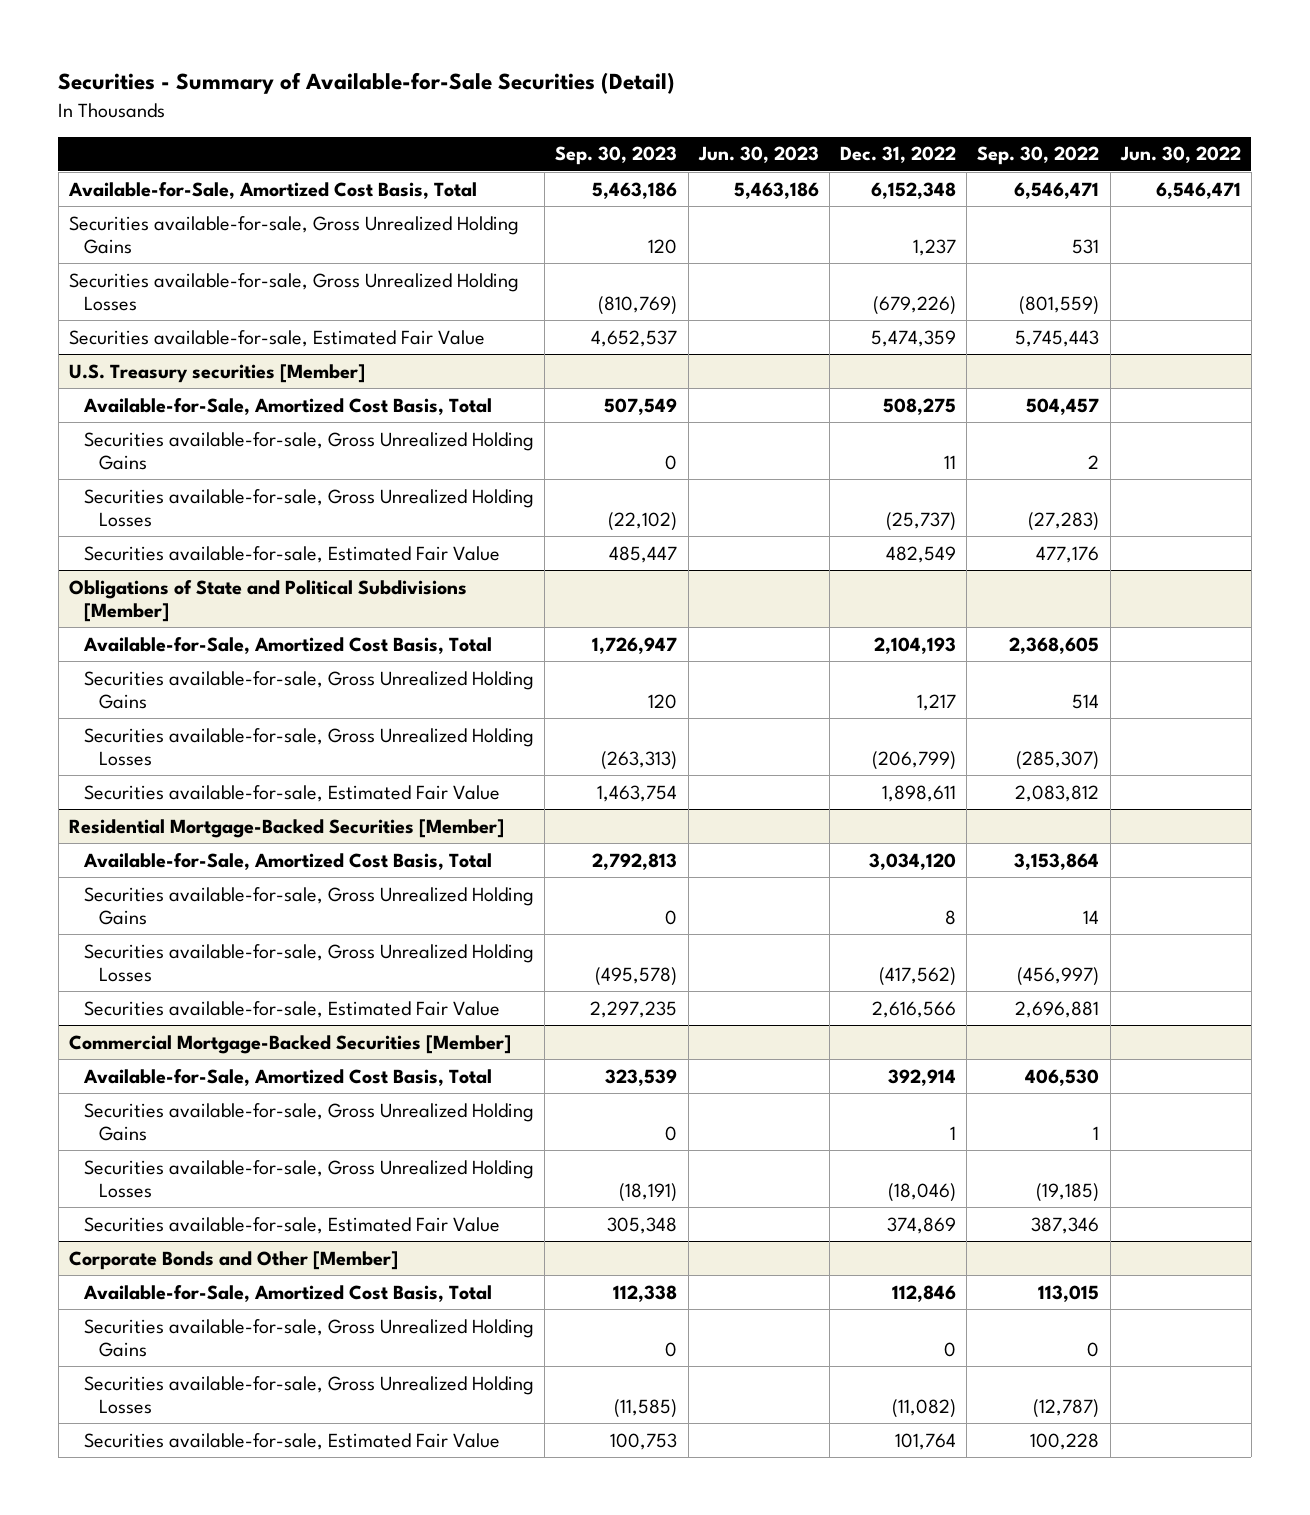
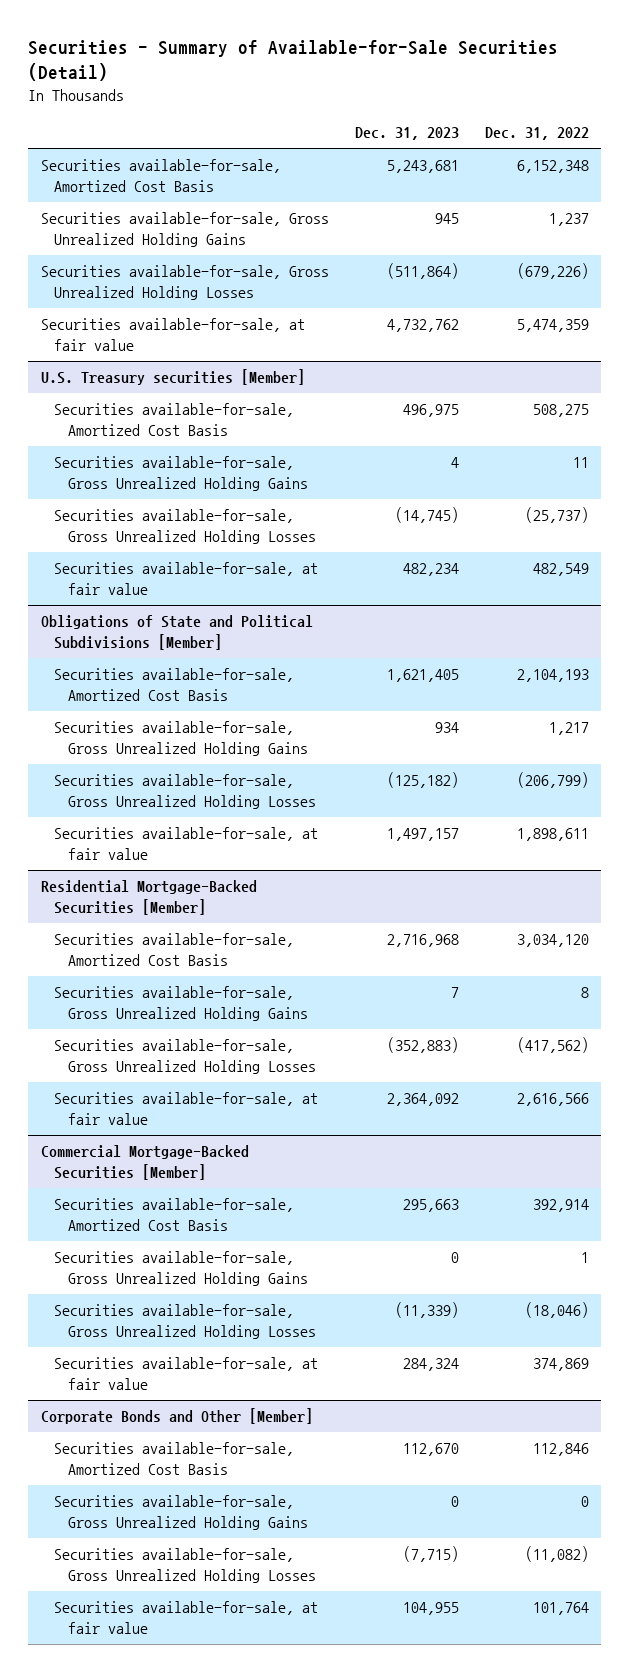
- | Sep. 30, 2023 | Jun. 30, 2023 | Dec. 31, 2022 | Sep. 30, 2022 | Jun. 30, 2022
+ | Dec. 31, 2023 | Dec. 31, 2022
- Available-for-Sale, Amortized Cost Basis, Total | 5,463,186 | 5,463,186 | 6,152,348 | 6,546,471 | 6,546,471
+ Securities available-for-sale, Amortized Cost Basis | 5,243,681 | 6,152,348
- Securities available-for-sale, Estimated Fair Value | 4,652,537 | | 5,474,359 | 5,745,443 |
+ Securities available-for-sale, at fair value | 4,732,762 | 5,474,359
@ U.S. Treasury securities [Member]
- Available-for-Sale, Amortized Cost Basis, Total | 507,549 | | 508,275 | 504,457 |
+ Securities available-for-sale, Amortized Cost Basis | 496,975 | 508,275
- Securities available-for-sale, Estimated Fair Value | 485,447 | | 482,549 | 477,176 |
+ Securities available-for-sale, at fair value | 482,234 | 482,549
@ Obligations of State and Political Subdivisions [Member]
- Available-for-Sale, Amortized Cost Basis, Total | 1,726,947 | | 2,104,193 | 2,368,605 |
+ Securities available-for-sale, Amortized Cost Basis | 1,621,405 | 2,104,193
- Securities available-for-sale, Estimated Fair Value | 1,463,754 | | 1,898,611 | 2,083,812 |
+ Securities available-for-sale, at fair value | 1,497,157 | 1,898,611
@ Residential Mortgage-Backed Securities [Member]
- Available-for-Sale, Amortized Cost Basis, Total | 2,792,813 | | 3,034,120 | 3,153,864 |
+ Securities available-for-sale, Amortized Cost Basis | 2,716,968 | 3,034,120
- Securities available-for-sale, Estimated Fair Value | 2,297,235 | | 2,616,566 | 2,696,881 |
+ Securities available-for-sale, at fair value | 2,364,092 | 2,616,566
@ Commercial Mortgage-Backed Securities [Member]
- Available-for-Sale, Amortized Cost Basis, Total | 323,539 | | 392,914 | 406,530 |
+ Securities available-for-sale, Amortized Cost Basis | 295,663 | 392,914
- Securities available-for-sale, Estimated Fair Value | 305,348 | | 374,869 | 387,346 |
+ Securities available-for-sale, at fair value | 284,324 | 374,869
@ Corporate Bonds and Other [Member]
- Available-for-Sale, Amortized Cost Basis, Total | 112,338 | | 112,846 | 113,015 |
+ Securities available-for-sale, Amortized Cost Basis | 112,670 | 112,846
- Securities available-for-sale, Estimated Fair Value | 100,753 | | 101,764 | 100,228 |
+ Securities available-for-sale, at fair value | 104,955 | 101,764

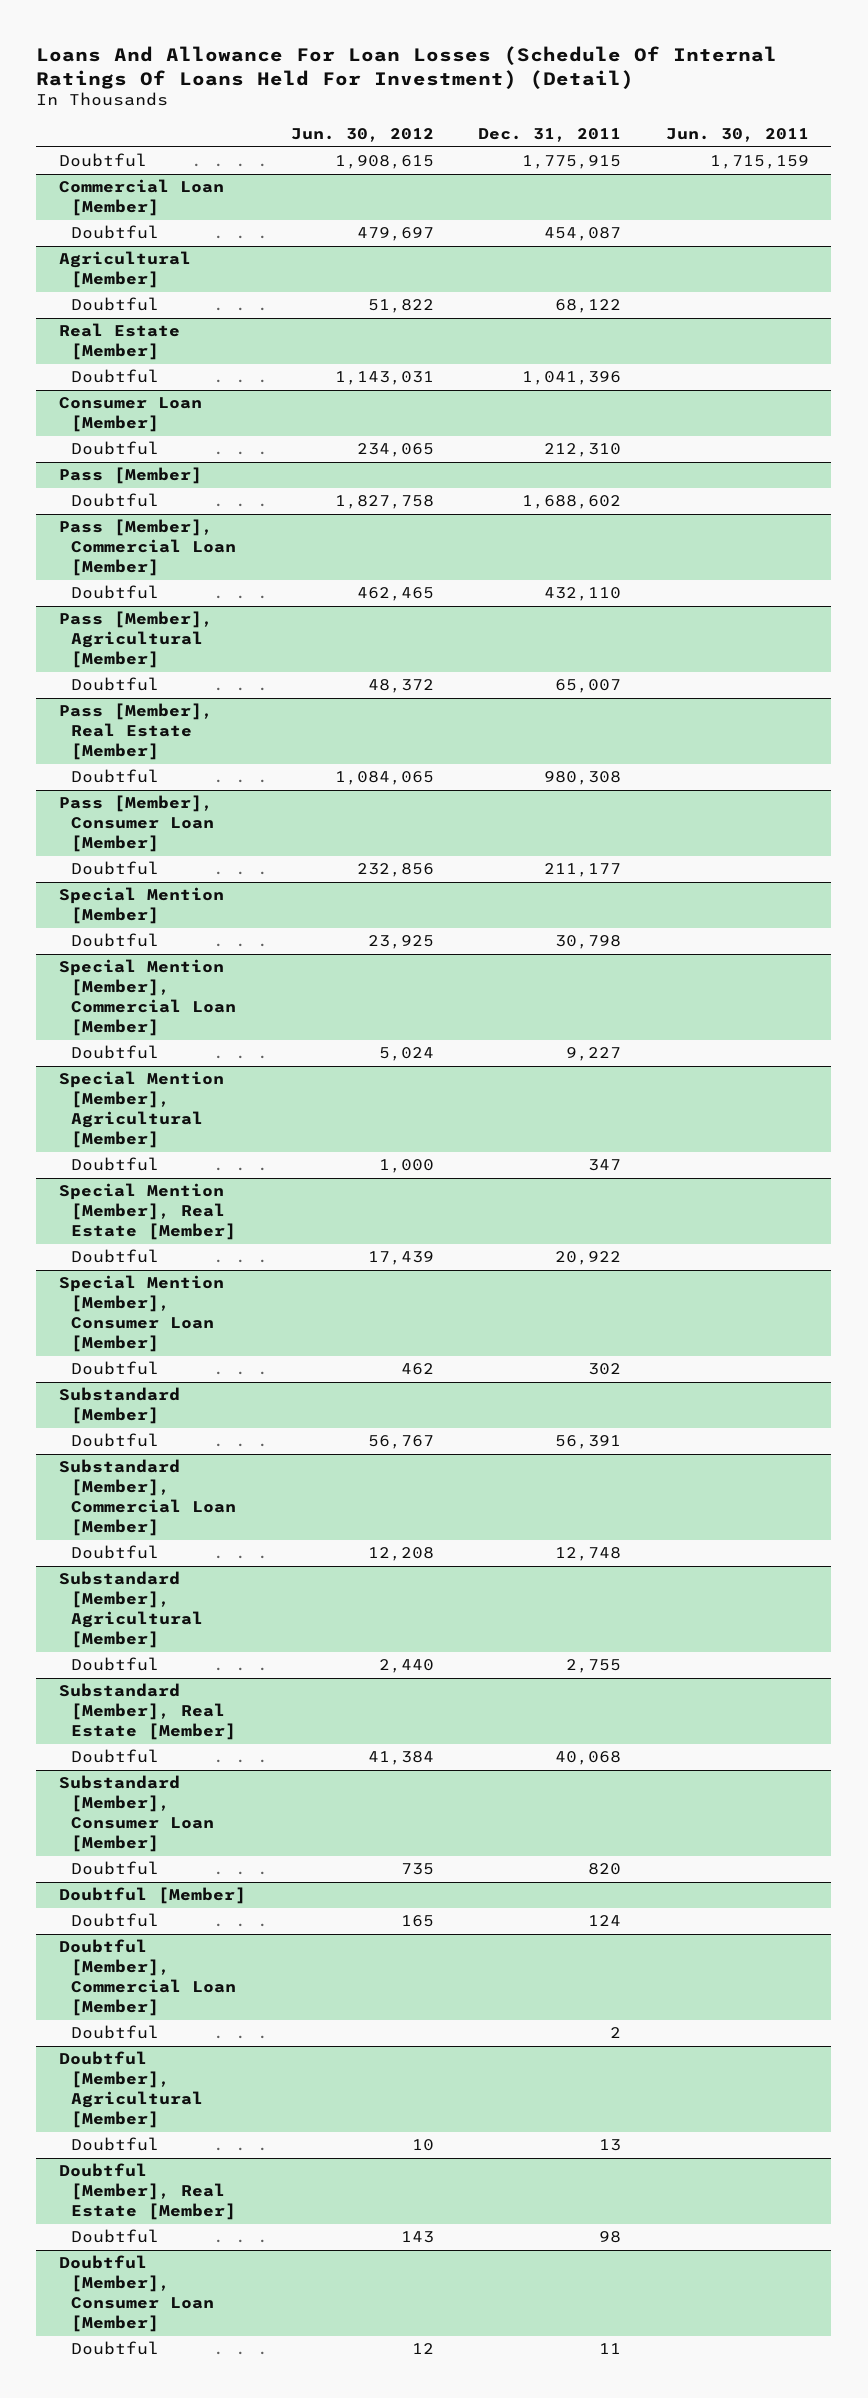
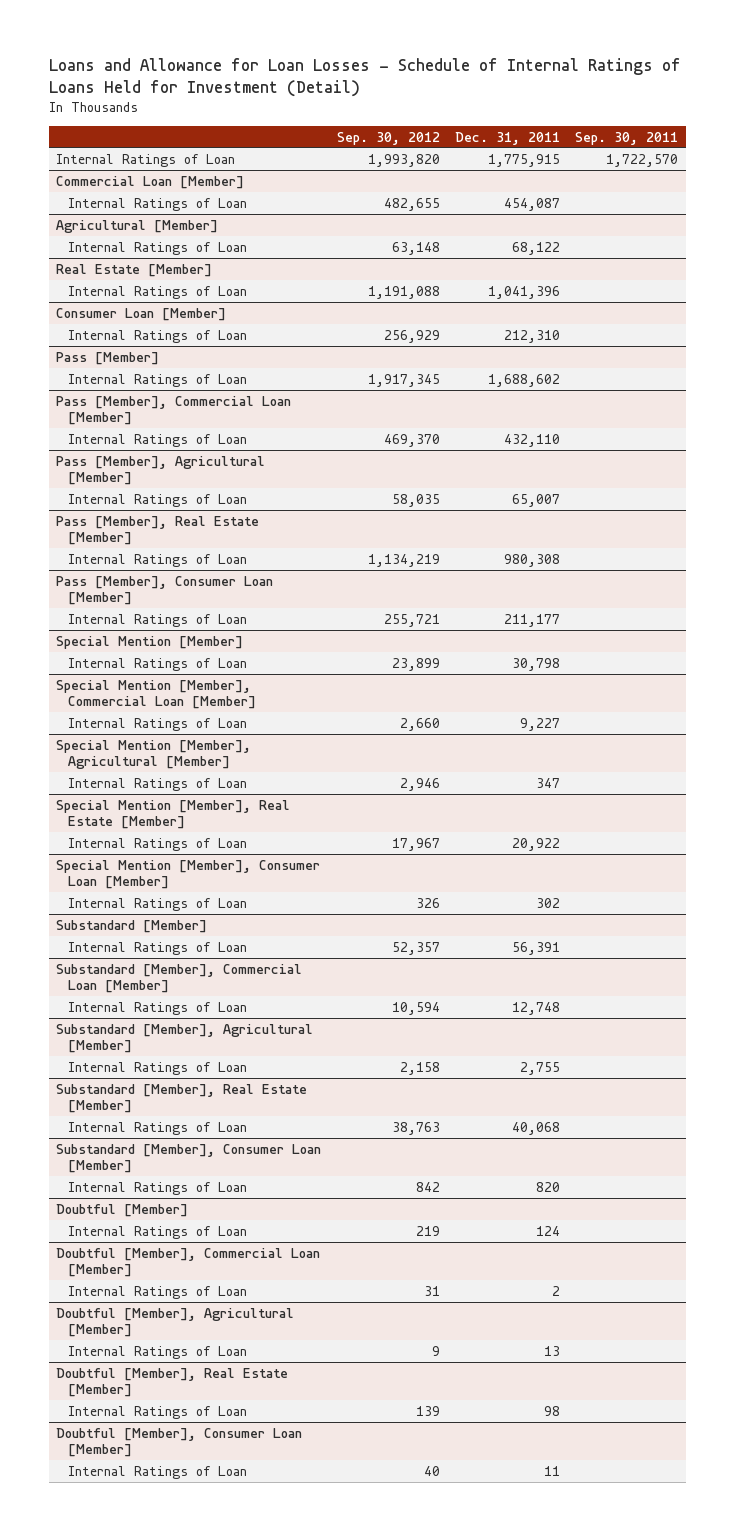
- Loans And Allowance For Loan Losses (Schedule Of Internal Ratings Of Loans Held For Investment) (Detail)
+ Loans and Allowance for Loan Losses - Schedule of Internal Ratings of Loans Held for Investment (Detail)
- | Jun. 30, 2012 | Dec. 31, 2011 | Jun. 30, 2011
+ | Sep. 30, 2012 | Dec. 31, 2011 | Sep. 30, 2011
- Doubtful | 1,908,615 | 1,775,915 | 1,715,159
+ Internal Ratings of Loan | 1,993,820 | 1,775,915 | 1,722,570
@ Commercial Loan [Member]
- Doubtful | 479,697 | 454,087 |
+ Internal Ratings of Loan | 482,655 | 454,087 |
@ Agricultural [Member]
- Doubtful | 51,822 | 68,122 |
+ Internal Ratings of Loan | 63,148 | 68,122 |
@ Real Estate [Member]
- Doubtful | 1,143,031 | 1,041,396 |
+ Internal Ratings of Loan | 1,191,088 | 1,041,396 |
@ Consumer Loan [Member]
- Doubtful | 234,065 | 212,310 |
+ Internal Ratings of Loan | 256,929 | 212,310 |
@ Pass [Member]
- Doubtful | 1,827,758 | 1,688,602 |
+ Internal Ratings of Loan | 1,917,345 | 1,688,602 |
@ Pass [Member], Commercial Loan [Member]
- Doubtful | 462,465 | 432,110 |
+ Internal Ratings of Loan | 469,370 | 432,110 |
@ Pass [Member], Agricultural [Member]
- Doubtful | 48,372 | 65,007 |
+ Internal Ratings of Loan | 58,035 | 65,007 |
@ Pass [Member], Real Estate [Member]
- Doubtful | 1,084,065 | 980,308 |
+ Internal Ratings of Loan | 1,134,219 | 980,308 |
@ Pass [Member], Consumer Loan [Member]
- Doubtful | 232,856 | 211,177 |
+ Internal Ratings of Loan | 255,721 | 211,177 |
@ Special Mention [Member]
- Doubtful | 23,925 | 30,798 |
+ Internal Ratings of Loan | 23,899 | 30,798 |
@ Special Mention [Member], Commercial Loan [Member]
- Doubtful | 5,024 | 9,227 |
+ Internal Ratings of Loan | 2,660 | 9,227 |
@ Special Mention [Member], Agricultural [Member]
- Doubtful | 1,000 | 347 |
+ Internal Ratings of Loan | 2,946 | 347 |
@ Special Mention [Member], Real Estate [Member]
- Doubtful | 17,439 | 20,922 |
+ Internal Ratings of Loan | 17,967 | 20,922 |
@ Special Mention [Member], Consumer Loan [Member]
- Doubtful | 462 | 302 |
+ Internal Ratings of Loan | 326 | 302 |
@ Substandard [Member]
- Doubtful | 56,767 | 56,391 |
+ Internal Ratings of Loan | 52,357 | 56,391 |
@ Substandard [Member], Commercial Loan [Member]
- Doubtful | 12,208 | 12,748 |
+ Internal Ratings of Loan | 10,594 | 12,748 |
@ Substandard [Member], Agricultural [Member]
- Doubtful | 2,440 | 2,755 |
+ Internal Ratings of Loan | 2,158 | 2,755 |
@ Substandard [Member], Real Estate [Member]
- Doubtful | 41,384 | 40,068 |
+ Internal Ratings of Loan | 38,763 | 40,068 |
@ Substandard [Member], Consumer Loan [Member]
- Doubtful | 735 | 820 |
+ Internal Ratings of Loan | 842 | 820 |
@ Doubtful [Member]
- Doubtful | 165 | 124 |
+ Internal Ratings of Loan | 219 | 124 |
@ Doubtful [Member], Commercial Loan [Member]
- Doubtful | | 2 |
+ Internal Ratings of Loan | 31 | 2 |
@ Doubtful [Member], Agricultural [Member]
- Doubtful | 10 | 13 |
+ Internal Ratings of Loan | 9 | 13 |
@ Doubtful [Member], Real Estate [Member]
- Doubtful | 143 | 98 |
+ Internal Ratings of Loan | 139 | 98 |
@ Doubtful [Member], Consumer Loan [Member]
- Doubtful | 12 | 11 |
+ Internal Ratings of Loan | 40 | 11 |

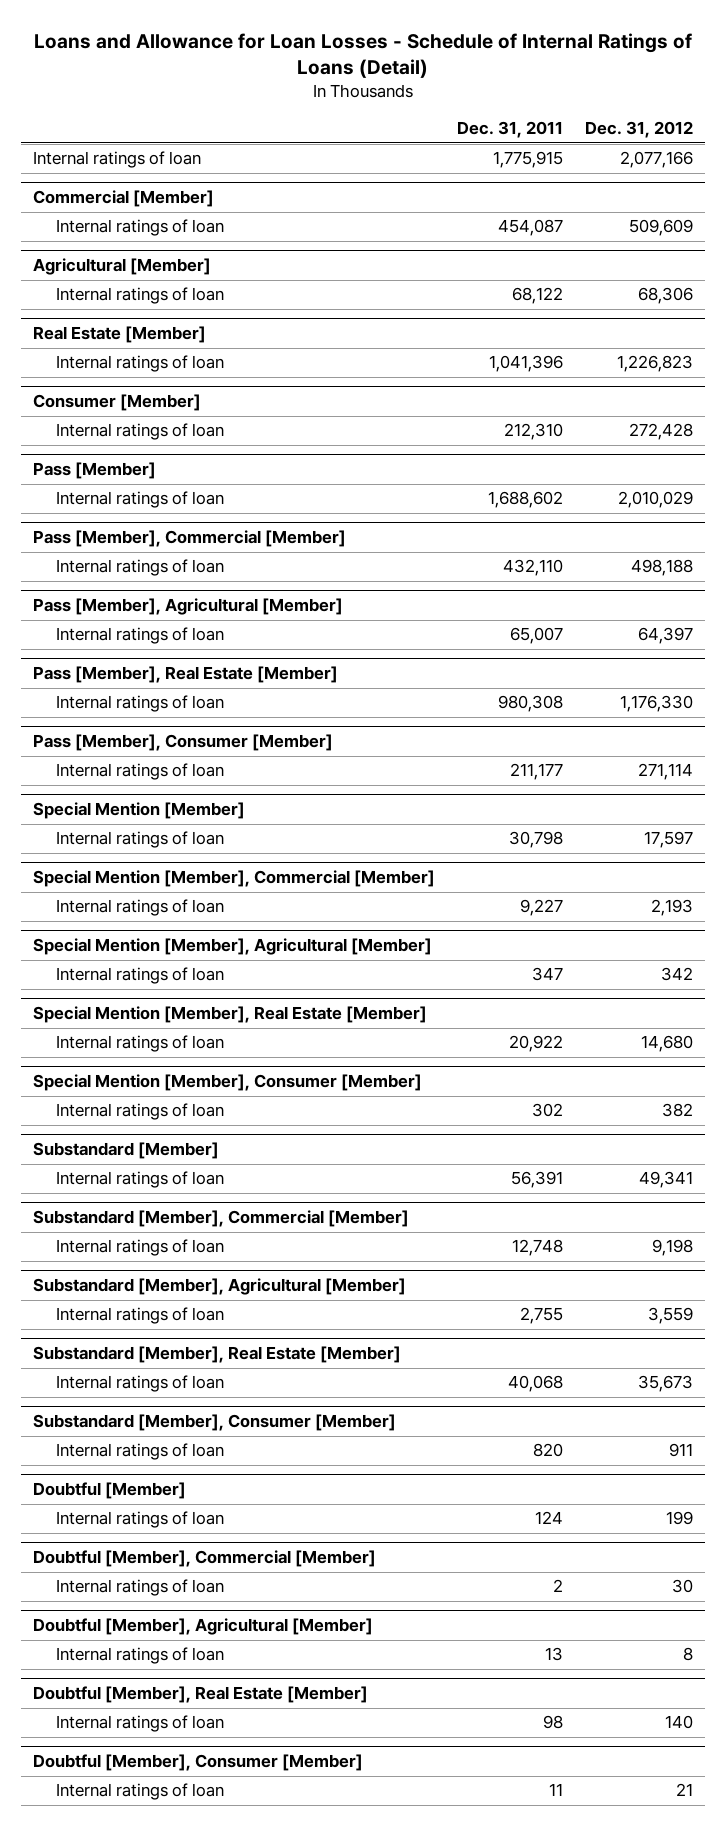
- Loans and Allowance for Loan Losses - Schedule of Internal Ratings of Loans Held for Investment (Detail)
+ Loans and Allowance for Loan Losses - Schedule of Internal Ratings of Loans (Detail)
- | Sep. 30, 2012 | Dec. 31, 2011 | Sep. 30, 2011
+ | Dec. 31, 2011 | Dec. 31, 2012
- Internal Ratings of Loan | 1,993,820 | 1,775,915 | 1,722,570
- Commercial Loan [Member]
- Internal Ratings of Loan | 482,655 | 454,087 |
+ Internal ratings of loan | 1,775,915 | 2,077,166
+ Commercial [Member]
+ Internal ratings of loan | 454,087 | 509,609
@ Agricultural [Member]
- Internal Ratings of Loan | 63,148 | 68,122 |
+ Internal ratings of loan | 68,122 | 68,306
@ Real Estate [Member]
- Internal Ratings of Loan | 1,191,088 | 1,041,396 |
- Consumer Loan [Member]
- Internal Ratings of Loan | 256,929 | 212,310 |
@ Real Estate [Member]
+ Internal ratings of loan | 1,041,396 | 1,226,823
+ Consumer [Member]
+ Internal ratings of loan | 212,310 | 272,428
@ Pass [Member]
- Internal Ratings of Loan | 1,917,345 | 1,688,602 |
- Pass [Member], Commercial Loan [Member]
- Internal Ratings of Loan | 469,370 | 432,110 |
@ Pass [Member]
+ Internal ratings of loan | 1,688,602 | 2,010,029
+ Pass [Member], Commercial [Member]
+ Internal ratings of loan | 432,110 | 498,188
@ Pass [Member], Agricultural [Member]
- Internal Ratings of Loan | 58,035 | 65,007 |
+ Internal ratings of loan | 65,007 | 64,397
@ Pass [Member], Real Estate [Member]
- Internal Ratings of Loan | 1,134,219 | 980,308 |
- Pass [Member], Consumer Loan [Member]
- Internal Ratings of Loan | 255,721 | 211,177 |
@ Pass [Member], Real Estate [Member]
+ Internal ratings of loan | 980,308 | 1,176,330
+ Pass [Member], Consumer [Member]
+ Internal ratings of loan | 211,177 | 271,114
@ Special Mention [Member]
- Internal Ratings of Loan | 23,899 | 30,798 |
- Special Mention [Member], Commercial Loan [Member]
- Internal Ratings of Loan | 2,660 | 9,227 |
@ Special Mention [Member]
+ Internal ratings of loan | 30,798 | 17,597
+ Special Mention [Member], Commercial [Member]
+ Internal ratings of loan | 9,227 | 2,193
@ Special Mention [Member], Agricultural [Member]
- Internal Ratings of Loan | 2,946 | 347 |
+ Internal ratings of loan | 347 | 342
@ Special Mention [Member], Real Estate [Member]
- Internal Ratings of Loan | 17,967 | 20,922 |
- Special Mention [Member], Consumer Loan [Member]
- Internal Ratings of Loan | 326 | 302 |
@ Special Mention [Member], Real Estate [Member]
+ Internal ratings of loan | 20,922 | 14,680
+ Special Mention [Member], Consumer [Member]
+ Internal ratings of loan | 302 | 382
@ Substandard [Member]
- Internal Ratings of Loan | 52,357 | 56,391 |
- Substandard [Member], Commercial Loan [Member]
- Internal Ratings of Loan | 10,594 | 12,748 |
@ Substandard [Member]
+ Internal ratings of loan | 56,391 | 49,341
+ Substandard [Member], Commercial [Member]
+ Internal ratings of loan | 12,748 | 9,198
@ Substandard [Member], Agricultural [Member]
- Internal Ratings of Loan | 2,158 | 2,755 |
+ Internal ratings of loan | 2,755 | 3,559
@ Substandard [Member], Real Estate [Member]
- Internal Ratings of Loan | 38,763 | 40,068 |
- Substandard [Member], Consumer Loan [Member]
- Internal Ratings of Loan | 842 | 820 |
@ Substandard [Member], Real Estate [Member]
+ Internal ratings of loan | 40,068 | 35,673
+ Substandard [Member], Consumer [Member]
+ Internal ratings of loan | 820 | 911
@ Doubtful [Member]
- Internal Ratings of Loan | 219 | 124 |
- Doubtful [Member], Commercial Loan [Member]
- Internal Ratings of Loan | 31 | 2 |
@ Doubtful [Member]
+ Internal ratings of loan | 124 | 199
+ Doubtful [Member], Commercial [Member]
+ Internal ratings of loan | 2 | 30
@ Doubtful [Member], Agricultural [Member]
- Internal Ratings of Loan | 9 | 13 |
+ Internal ratings of loan | 13 | 8
@ Doubtful [Member], Real Estate [Member]
- Internal Ratings of Loan | 139 | 98 |
- Doubtful [Member], Consumer Loan [Member]
- Internal Ratings of Loan | 40 | 11 |
@ Doubtful [Member], Real Estate [Member]
+ Internal ratings of loan | 98 | 140
+ Doubtful [Member], Consumer [Member]
+ Internal ratings of loan | 11 | 21

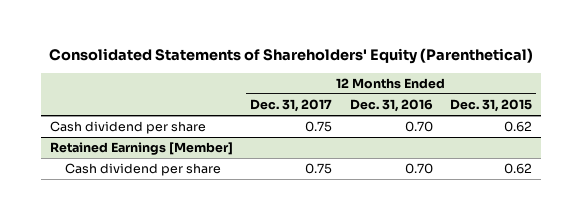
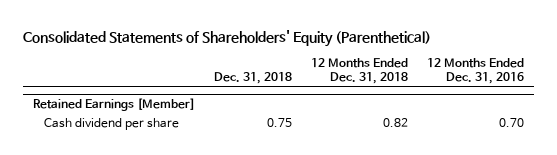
- | 12 Months Ended Dec. 31, 2017 | 12 Months Ended Dec. 31, 2016 | 12 Months Ended Dec. 31, 2015
+ | Dec. 31, 2018 | 12 Months Ended Dec. 31, 2018 | 12 Months Ended Dec. 31, 2016
- Cash dividend per share | 0.75 | 0.70 | 0.62

